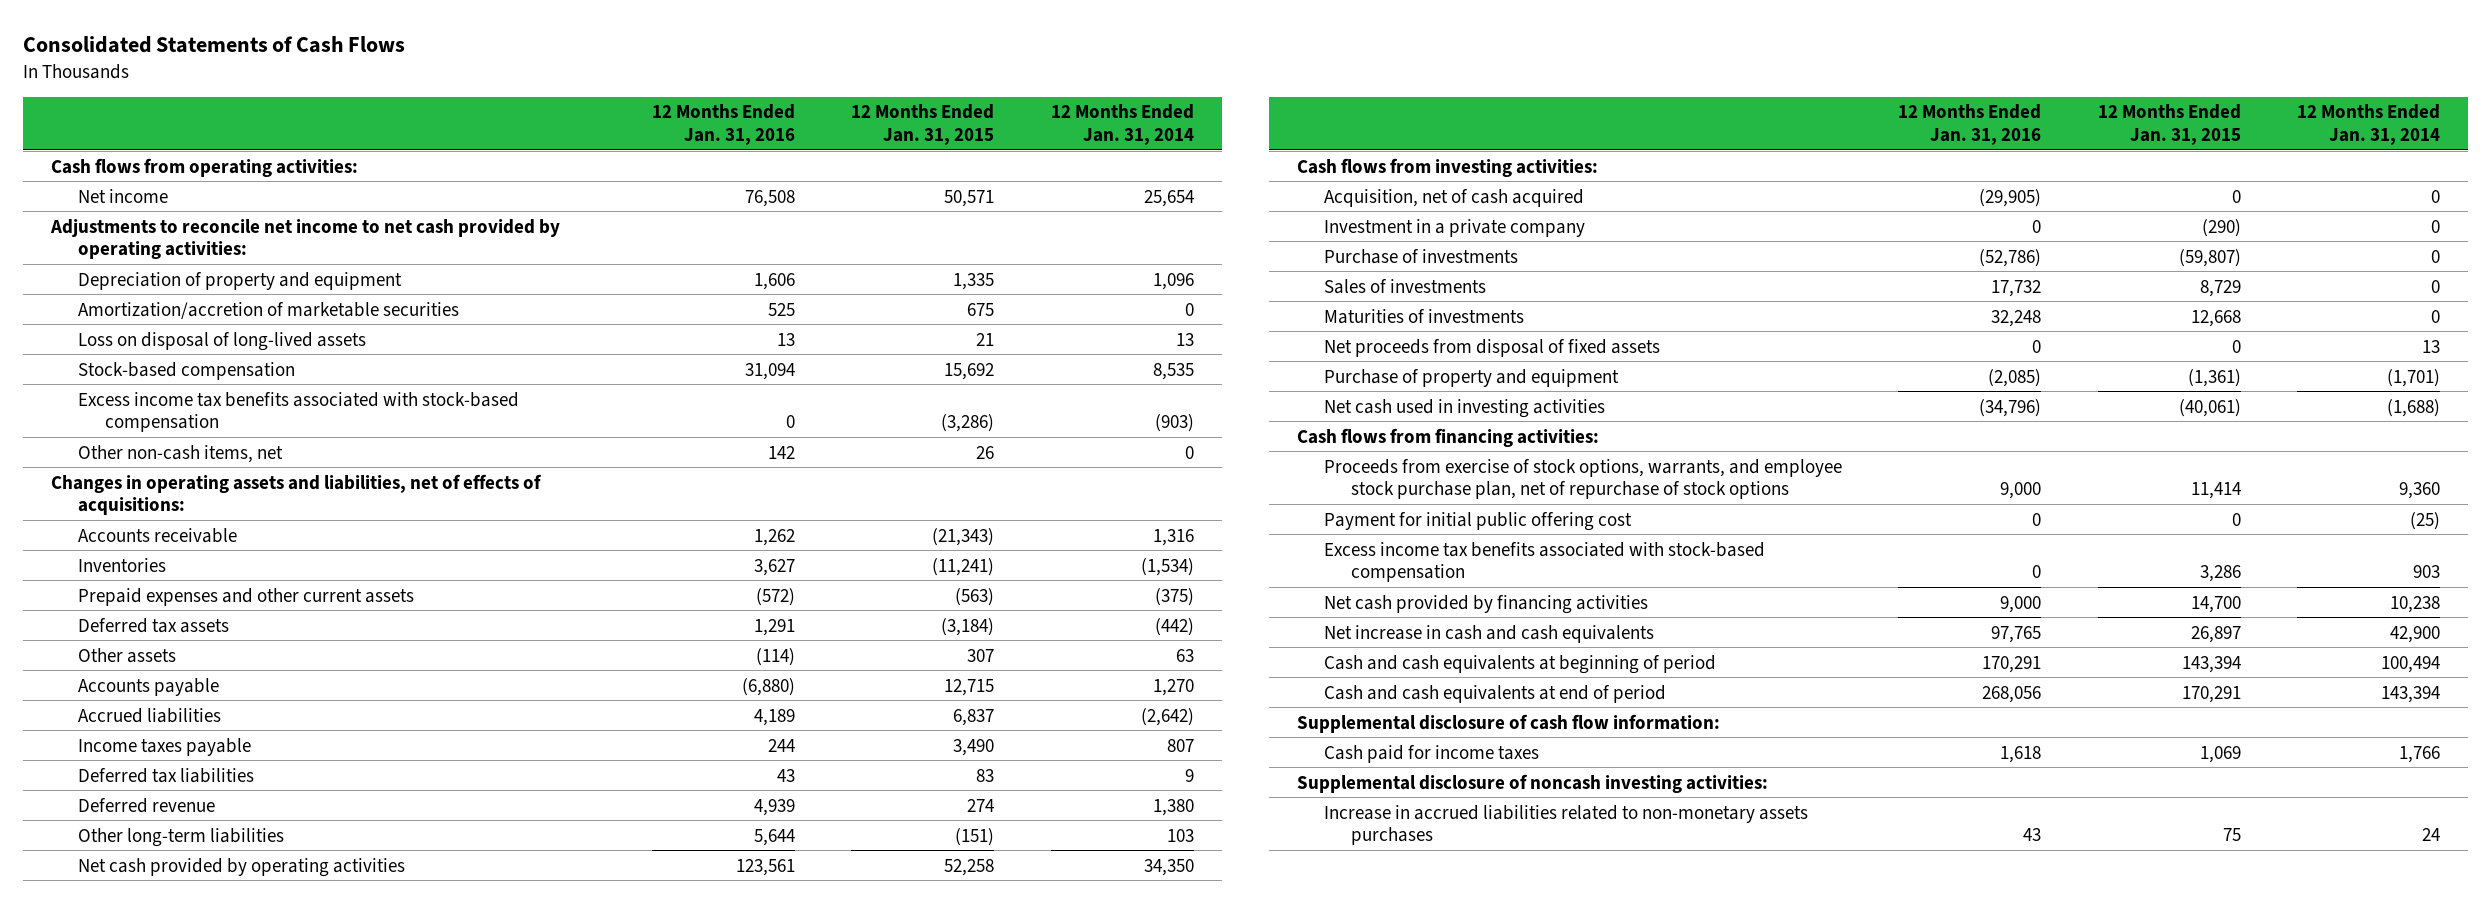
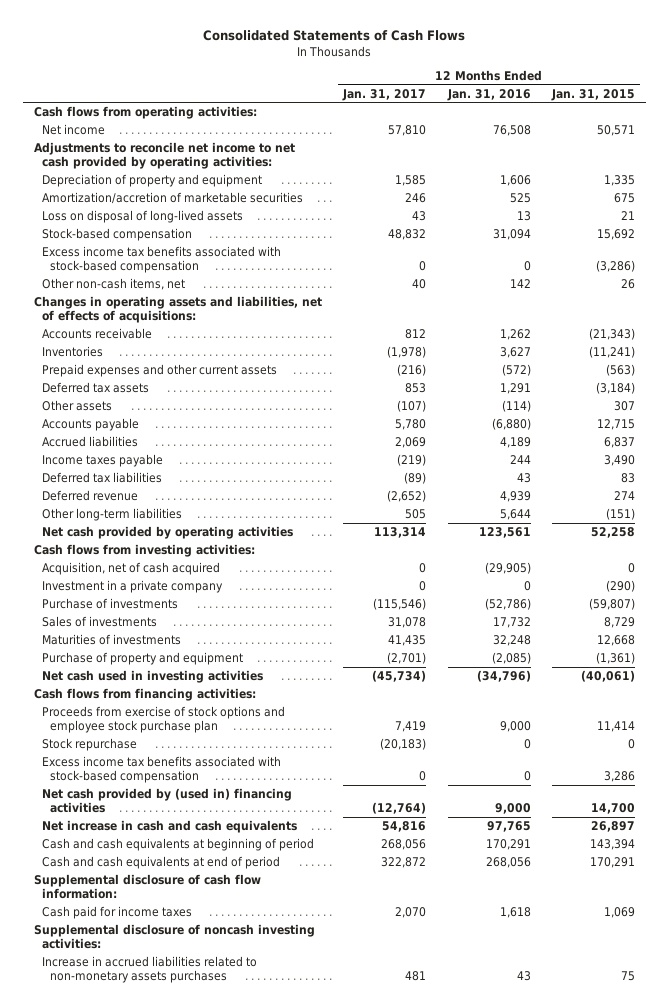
- | 12 Months Ended Jan. 31, 2016 | 12 Months Ended Jan. 31, 2015 | 12 Months Ended Jan. 31, 2014
+ | 12 Months Ended Jan. 31, 2017 | 12 Months Ended Jan. 31, 2016 | 12 Months Ended Jan. 31, 2015
- Net proceeds from disposal of fixed assets | 0 | 0 | 13
- Proceeds from exercise of stock options, warrants, and employee stock purchase plan, net of repurchase of stock options | 9,000 | 11,414 | 9,360
- Payment for initial public offering cost | 0 | 0 | (25)
+ Proceeds from exercise of stock options and employee stock purchase plan | 7,419 | 9,000 | 11,414
+ Stock repurchase | (20,183) | 0 | 0
- Net cash provided by financing activities | 9,000 | 14,700 | 10,238
+ Net cash provided by (used in) financing activities | (12,764) | 9,000 | 14,700

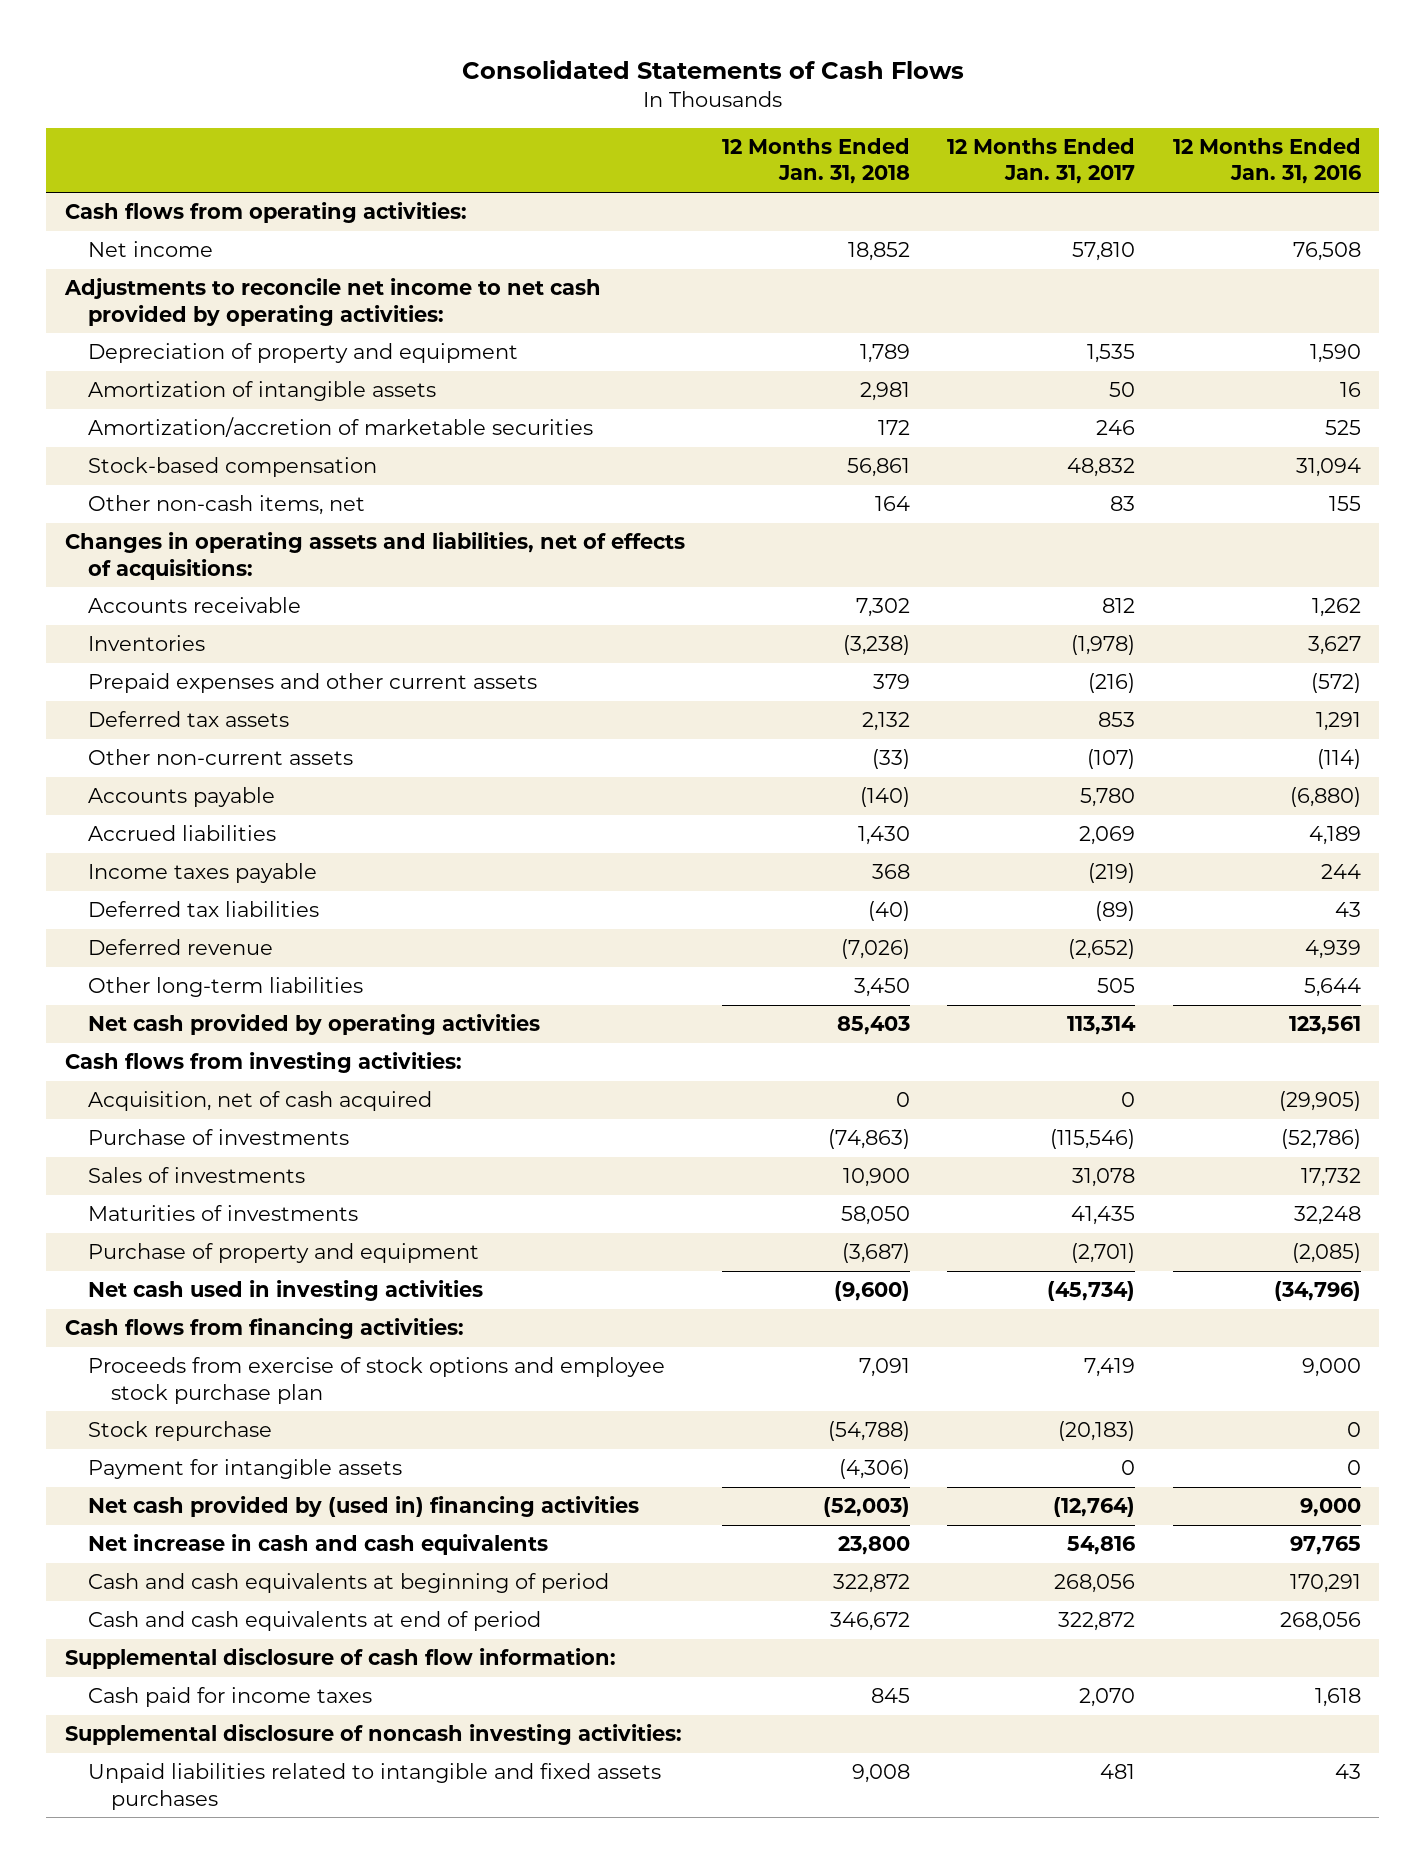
- | 12 Months Ended Jan. 31, 2017 | 12 Months Ended Jan. 31, 2016 | 12 Months Ended Jan. 31, 2015
+ | 12 Months Ended Jan. 31, 2018 | 12 Months Ended Jan. 31, 2017 | 12 Months Ended Jan. 31, 2016
- Depreciation of property and equipment | 1,585 | 1,606 | 1,335
+ Depreciation of property and equipment | 1,789 | 1,535 | 1,590
+ Amortization of intangible assets | 2,981 | 50 | 16
- Loss on disposal of long-lived assets | 43 | 13 | 21
- Excess income tax benefits associated with stock-based compensation | 0 | 0 | (3,286)
- Other non-cash items, net | 40 | 142 | 26
+ Other non-cash items, net | 164 | 83 | 155
- Other assets | (107) | (114) | 307
+ Other non-current assets | (33) | (107) | (114)
- Investment in a private company | 0 | 0 | (290)
- Excess income tax benefits associated with stock-based compensation | 0 | 0 | 3,286
+ Payment for intangible assets | (4,306) | 0 | 0
- Increase in accrued liabilities related to non-monetary assets purchases | 481 | 43 | 75
+ Unpaid liabilities related to intangible and fixed assets purchases | 9,008 | 481 | 43

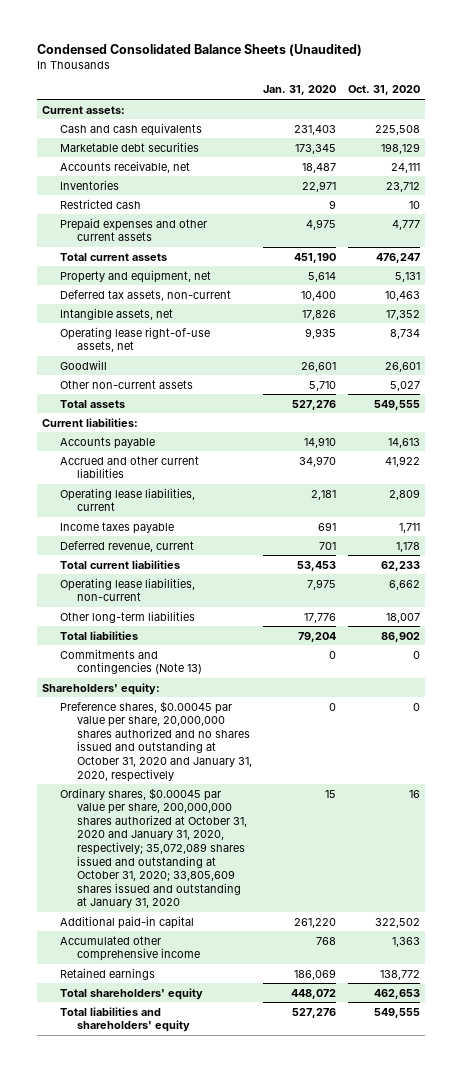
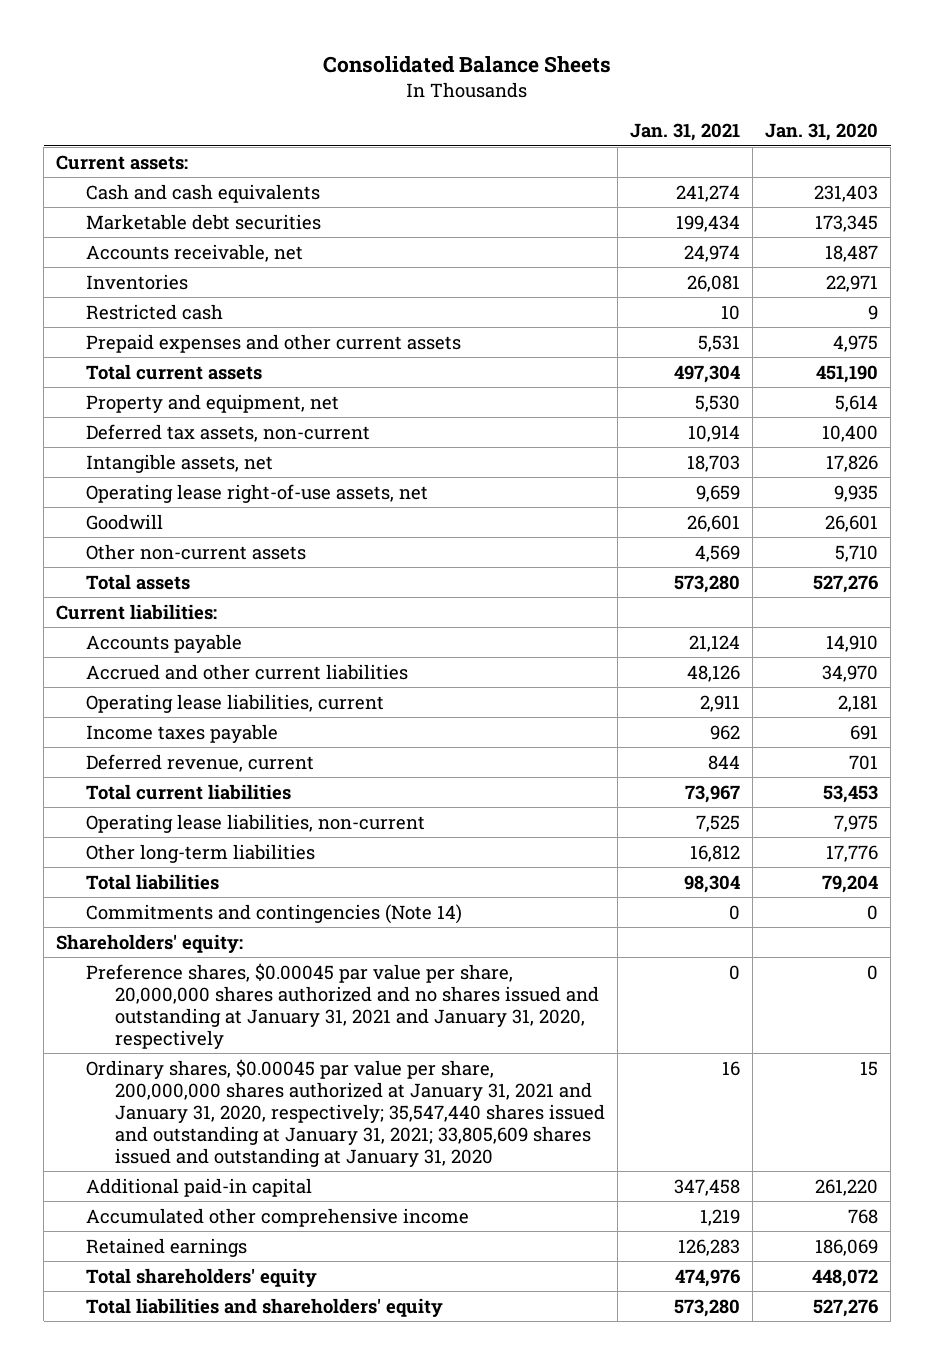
- Condensed Consolidated Balance Sheets (Unaudited)
+ Consolidated Balance Sheets
- | Jan. 31, 2020 | Oct. 31, 2020
+ | Jan. 31, 2021 | Jan. 31, 2020
- Commitments and contingencies (Note 13) | 0 | 0
+ Commitments and contingencies (Note 14) | 0 | 0
- Preference shares, $0.00045 par value per share, 20,000,000 shares authorized and no shares issued and outstanding at October 31, 2020 and January 31, 2020, respectively | 0 | 0
- Ordinary shares, $0.00045 par value per share, 200,000,000 shares authorized at October 31, 2020 and January 31, 2020, respectively; 35,072,089 shares issued and outstanding at October 31, 2020; 33,805,609 shares issued and outstanding at January 31, 2020 | 15 | 16
+ Preference shares, $0.00045 par value per share, 20,000,000 shares authorized and no shares issued and outstanding at January 31, 2021 and January 31, 2020, respectively | 0 | 0
+ Ordinary shares, $0.00045 par value per share, 200,000,000 shares authorized at January 31, 2021 and January 31, 2020, respectively; 35,547,440 shares issued and outstanding at January 31, 2021; 33,805,609 shares issued and outstanding at January 31, 2020 | 16 | 15

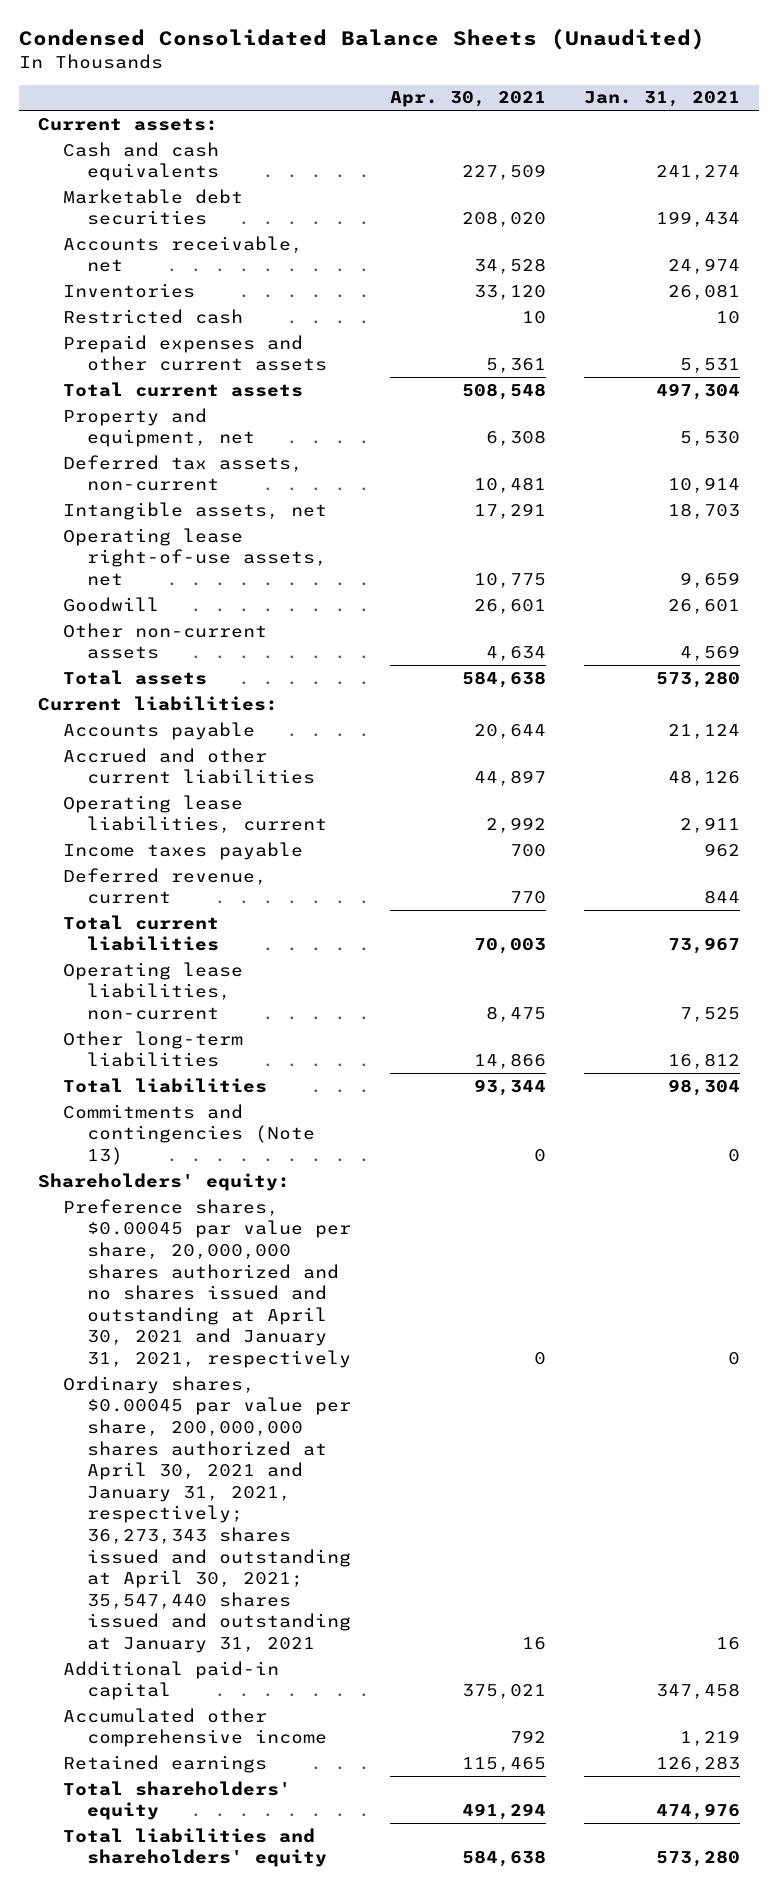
- Consolidated Balance Sheets
+ Condensed Consolidated Balance Sheets (Unaudited)
- | Jan. 31, 2021 | Jan. 31, 2020
+ | Apr. 30, 2021 | Jan. 31, 2021
- Commitments and contingencies (Note 14) | 0 | 0
+ Commitments and contingencies (Note 13) | 0 | 0
- Preference shares, $0.00045 par value per share, 20,000,000 shares authorized and no shares issued and outstanding at January 31, 2021 and January 31, 2020, respectively | 0 | 0
- Ordinary shares, $0.00045 par value per share, 200,000,000 shares authorized at January 31, 2021 and January 31, 2020, respectively; 35,547,440 shares issued and outstanding at January 31, 2021; 33,805,609 shares issued and outstanding at January 31, 2020 | 16 | 15
+ Preference shares, $0.00045 par value per share, 20,000,000 shares authorized and no shares issued and outstanding at April 30, 2021 and January 31, 2021, respectively | 0 | 0
+ Ordinary shares, $0.00045 par value per share, 200,000,000 shares authorized at April 30, 2021 and January 31, 2021, respectively; 36,273,343 shares issued and outstanding at April 30, 2021; 35,547,440 shares issued and outstanding at January 31, 2021 | 16 | 16

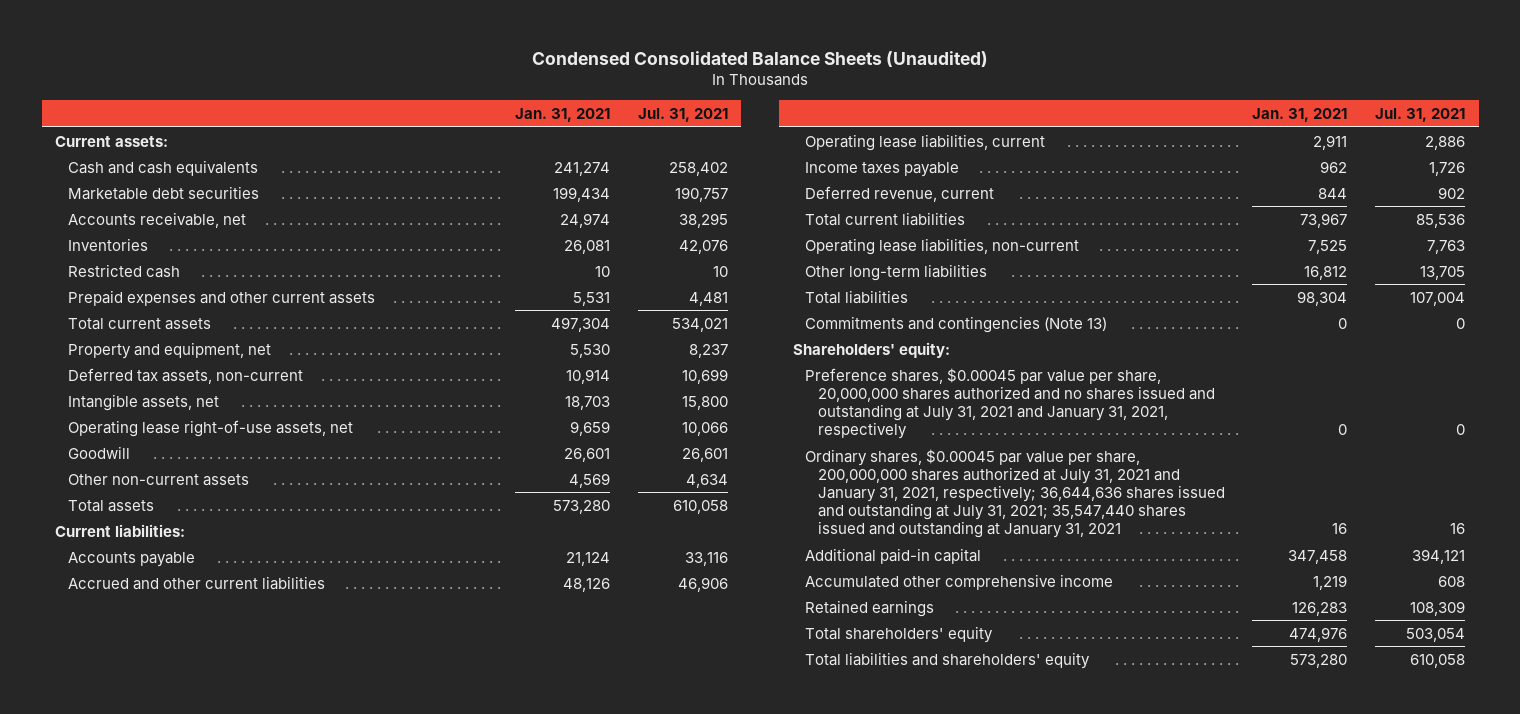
- | Apr. 30, 2021 | Jan. 31, 2021
+ | Jan. 31, 2021 | Jul. 31, 2021
- Preference shares, $0.00045 par value per share, 20,000,000 shares authorized and no shares issued and outstanding at April 30, 2021 and January 31, 2021, respectively | 0 | 0
- Ordinary shares, $0.00045 par value per share, 200,000,000 shares authorized at April 30, 2021 and January 31, 2021, respectively; 36,273,343 shares issued and outstanding at April 30, 2021; 35,547,440 shares issued and outstanding at January 31, 2021 | 16 | 16
+ Preference shares, $0.00045 par value per share, 20,000,000 shares authorized and no shares issued and outstanding at July 31, 2021 and January 31, 2021, respectively | 0 | 0
+ Ordinary shares, $0.00045 par value per share, 200,000,000 shares authorized at July 31, 2021 and January 31, 2021, respectively; 36,644,636 shares issued and outstanding at July 31, 2021; 35,547,440 shares issued and outstanding at January 31, 2021 | 16 | 16

